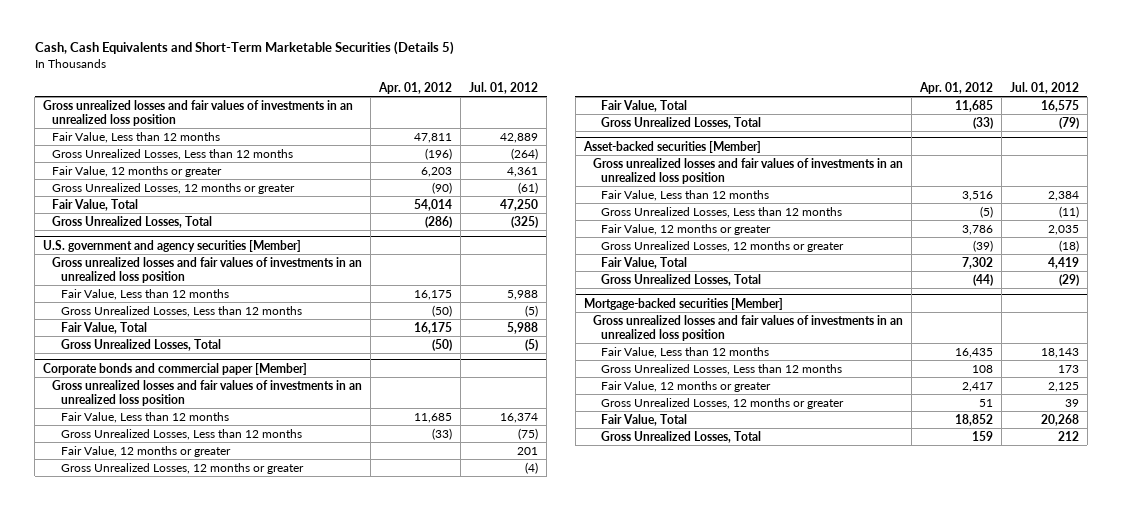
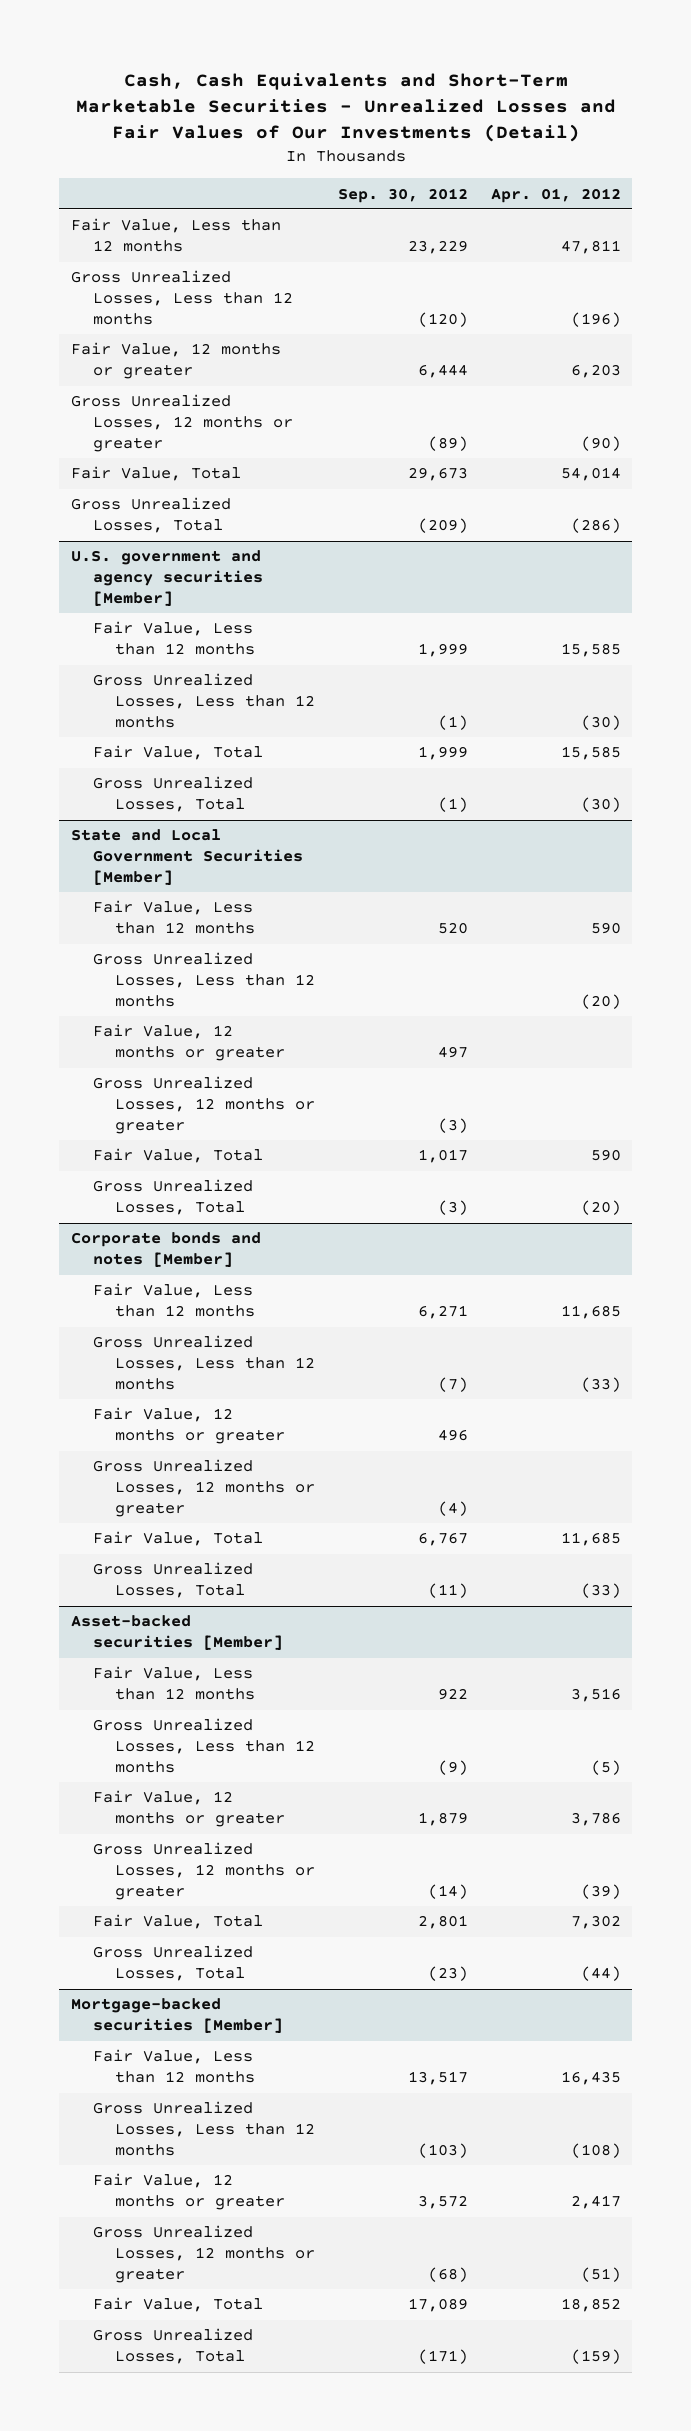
- Cash, Cash Equivalents and Short-Term Marketable Securities (Details 5)
+ Cash, Cash Equivalents and Short-Term Marketable Securities - Unrealized Losses and Fair Values of Our Investments (Detail)
- | Apr. 01, 2012 | Jul. 01, 2012
+ | Sep. 30, 2012 | Apr. 01, 2012
- Gross unrealized losses and fair values of investments in an unrealized loss position
@ U.S. government and agency securities [Member]
- Gross unrealized losses and fair values of investments in an unrealized loss position
- Fair Value, Less than 12 months | 16,175 | 5,988
- Gross Unrealized Losses, Less than 12 months | (50) | (5)
- Fair Value, Total | 16,175 | 5,988
- Gross Unrealized Losses, Total | (50) | (5)
- Corporate bonds and commercial paper [Member]
- Gross unrealized losses and fair values of investments in an unrealized loss position
@ U.S. government and agency securities [Member]
+ Fair Value, Less than 12 months | 1,999 | 15,585
+ Gross Unrealized Losses, Less than 12 months | (1) | (30)
+ Fair Value, Total | 1,999 | 15,585
+ Gross Unrealized Losses, Total | (1) | (30)
+ State and Local Government Securities [Member]
+ Fair Value, Less than 12 months | 520 | 590
+ Gross Unrealized Losses, Less than 12 months | | (20)
+ Fair Value, 12 months or greater | 497 |
+ Gross Unrealized Losses, 12 months or greater | (3) |
+ Fair Value, Total | 1,017 | 590
+ Gross Unrealized Losses, Total | (3) | (20)
+ Corporate bonds and notes [Member]
@ Asset-backed securities [Member]
- Gross unrealized losses and fair values of investments in an unrealized loss position
@ Mortgage-backed securities [Member]
- Gross unrealized losses and fair values of investments in an unrealized loss position
- Gross Unrealized Losses, Less than 12 months | 108 | 173
+ Gross Unrealized Losses, Less than 12 months | (103) | (108)
- Gross Unrealized Losses, 12 months or greater | 51 | 39
+ Gross Unrealized Losses, 12 months or greater | (68) | (51)
- Gross Unrealized Losses, Total | 159 | 212
+ Gross Unrealized Losses, Total | (171) | (159)

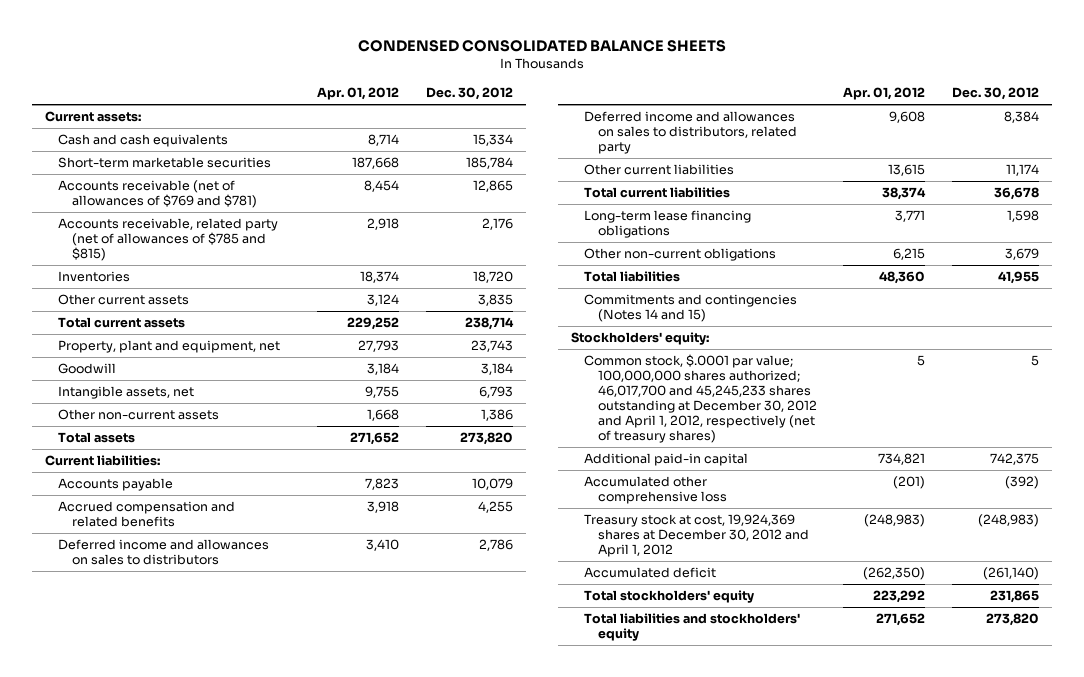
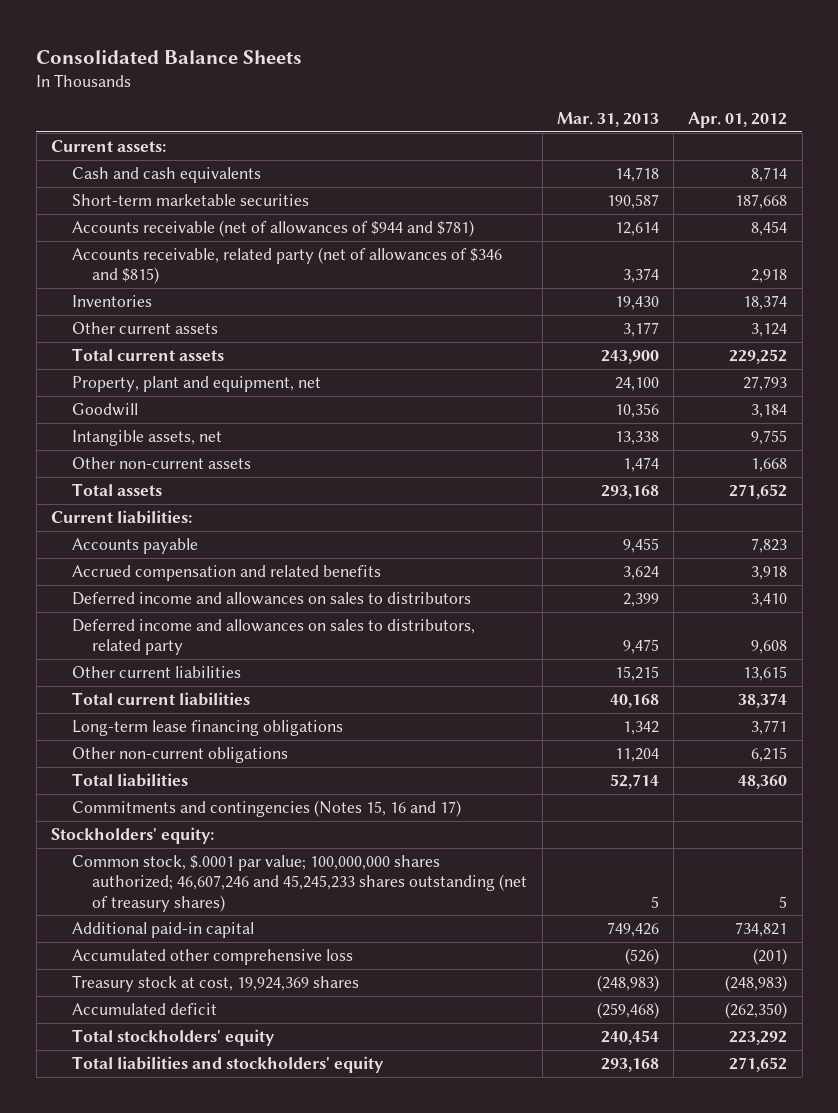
- CONDENSED CONSOLIDATED BALANCE SHEETS
+ Consolidated Balance Sheets
- | Apr. 01, 2012 | Dec. 30, 2012
+ | Mar. 31, 2013 | Apr. 01, 2012
- Accounts receivable (net of allowances of $769 and $781) | 8,454 | 12,865
- Accounts receivable, related party (net of allowances of $785 and $815) | 2,918 | 2,176
+ Accounts receivable (net of allowances of $944 and $781) | 12,614 | 8,454
+ Accounts receivable, related party (net of allowances of $346 and $815) | 3,374 | 2,918
- Commitments and contingencies (Notes 14 and 15)
+ Commitments and contingencies (Notes 15, 16 and 17)
- Common stock, $.0001 par value; 100,000,000 shares authorized; 46,017,700 and 45,245,233 shares outstanding at December 30, 2012 and April 1, 2012, respectively (net of treasury shares) | 5 | 5
+ Common stock, $.0001 par value; 100,000,000 shares authorized; 46,607,246 and 45,245,233 shares outstanding (net of treasury shares) | 5 | 5
- Treasury stock at cost, 19,924,369 shares at December 30, 2012 and April 1, 2012 | (248,983) | (248,983)
+ Treasury stock at cost, 19,924,369 shares | (248,983) | (248,983)

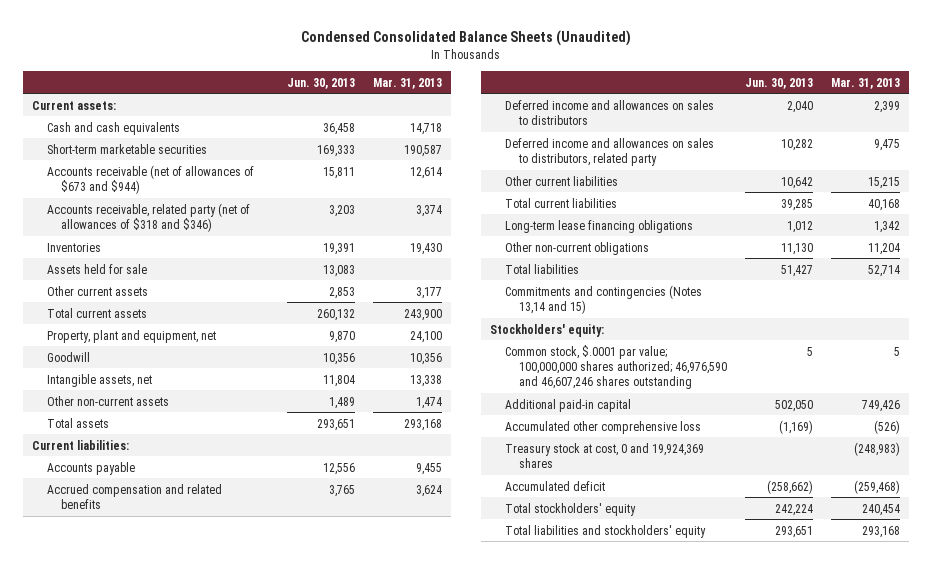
- Consolidated Balance Sheets
+ Condensed Consolidated Balance Sheets (Unaudited)
- | Mar. 31, 2013 | Apr. 01, 2012
+ | Jun. 30, 2013 | Mar. 31, 2013
- Accounts receivable (net of allowances of $944 and $781) | 12,614 | 8,454
- Accounts receivable, related party (net of allowances of $346 and $815) | 3,374 | 2,918
+ Accounts receivable (net of allowances of $673 and $944) | 15,811 | 12,614
+ Accounts receivable, related party (net of allowances of $318 and $346) | 3,203 | 3,374
+ Assets held for sale | 13,083 |
- Commitments and contingencies (Notes 15, 16 and 17)
+ Commitments and contingencies (Notes 13,14 and 15)
- Common stock, $.0001 par value; 100,000,000 shares authorized; 46,607,246 and 45,245,233 shares outstanding (net of treasury shares) | 5 | 5
+ Common stock, $.0001 par value; 100,000,000 shares authorized; 46,976,590 and 46,607,246 shares outstanding | 5 | 5
- Treasury stock at cost, 19,924,369 shares | (248,983) | (248,983)
+ Treasury stock at cost, 0 and 19,924,369 shares | | (248,983)

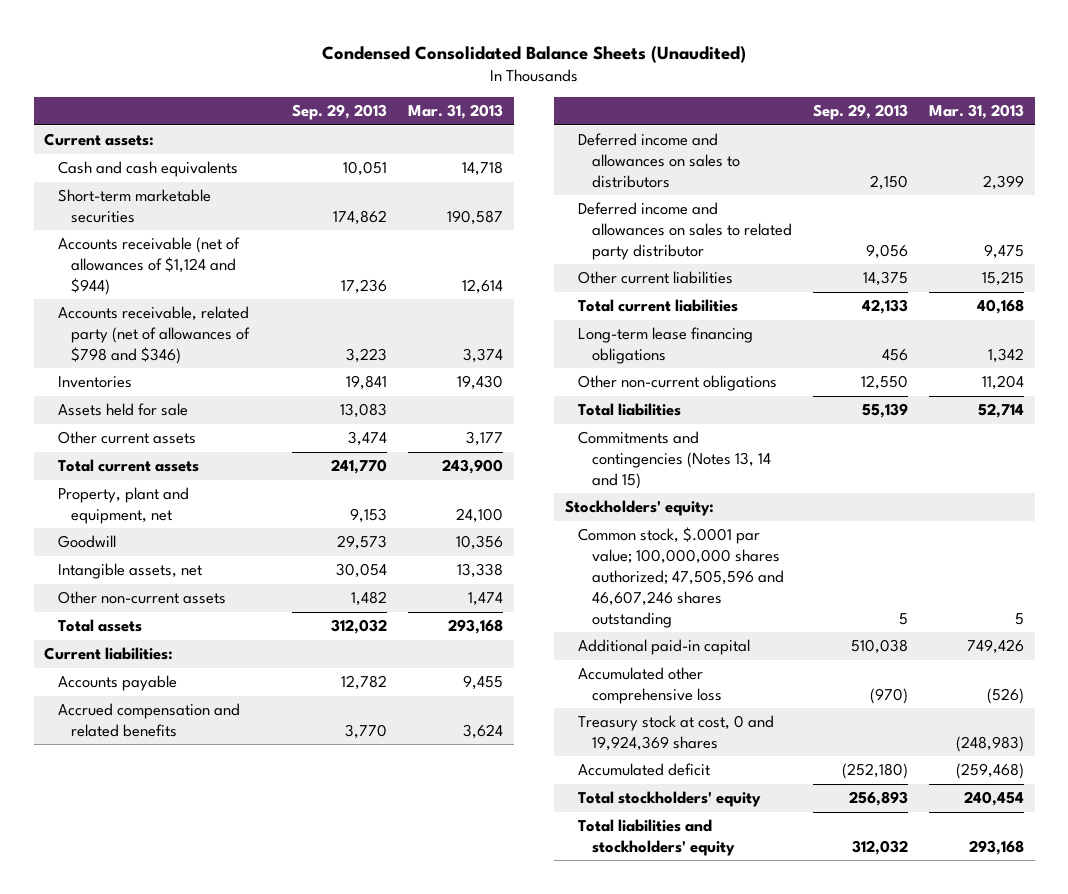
- | Jun. 30, 2013 | Mar. 31, 2013
+ | Sep. 29, 2013 | Mar. 31, 2013
- Accounts receivable (net of allowances of $673 and $944) | 15,811 | 12,614
- Accounts receivable, related party (net of allowances of $318 and $346) | 3,203 | 3,374
+ Accounts receivable (net of allowances of $1,124 and $944) | 17,236 | 12,614
+ Accounts receivable, related party (net of allowances of $798 and $346) | 3,223 | 3,374
- Deferred income and allowances on sales to distributors, related party | 10,282 | 9,475
+ Deferred income and allowances on sales to related party distributor | 9,056 | 9,475
- Commitments and contingencies (Notes 13,14 and 15)
+ Commitments and contingencies (Notes 13, 14 and 15)
- Common stock, $.0001 par value; 100,000,000 shares authorized; 46,976,590 and 46,607,246 shares outstanding | 5 | 5
+ Common stock, $.0001 par value; 100,000,000 shares authorized; 47,505,596 and 46,607,246 shares outstanding | 5 | 5

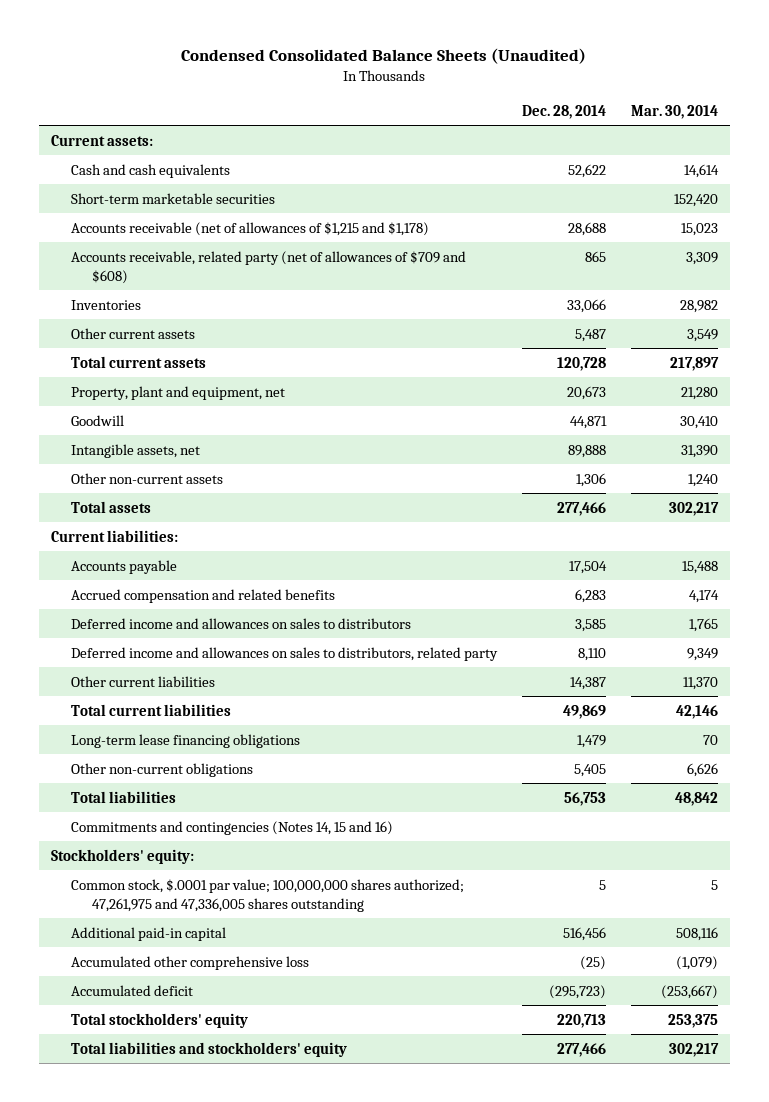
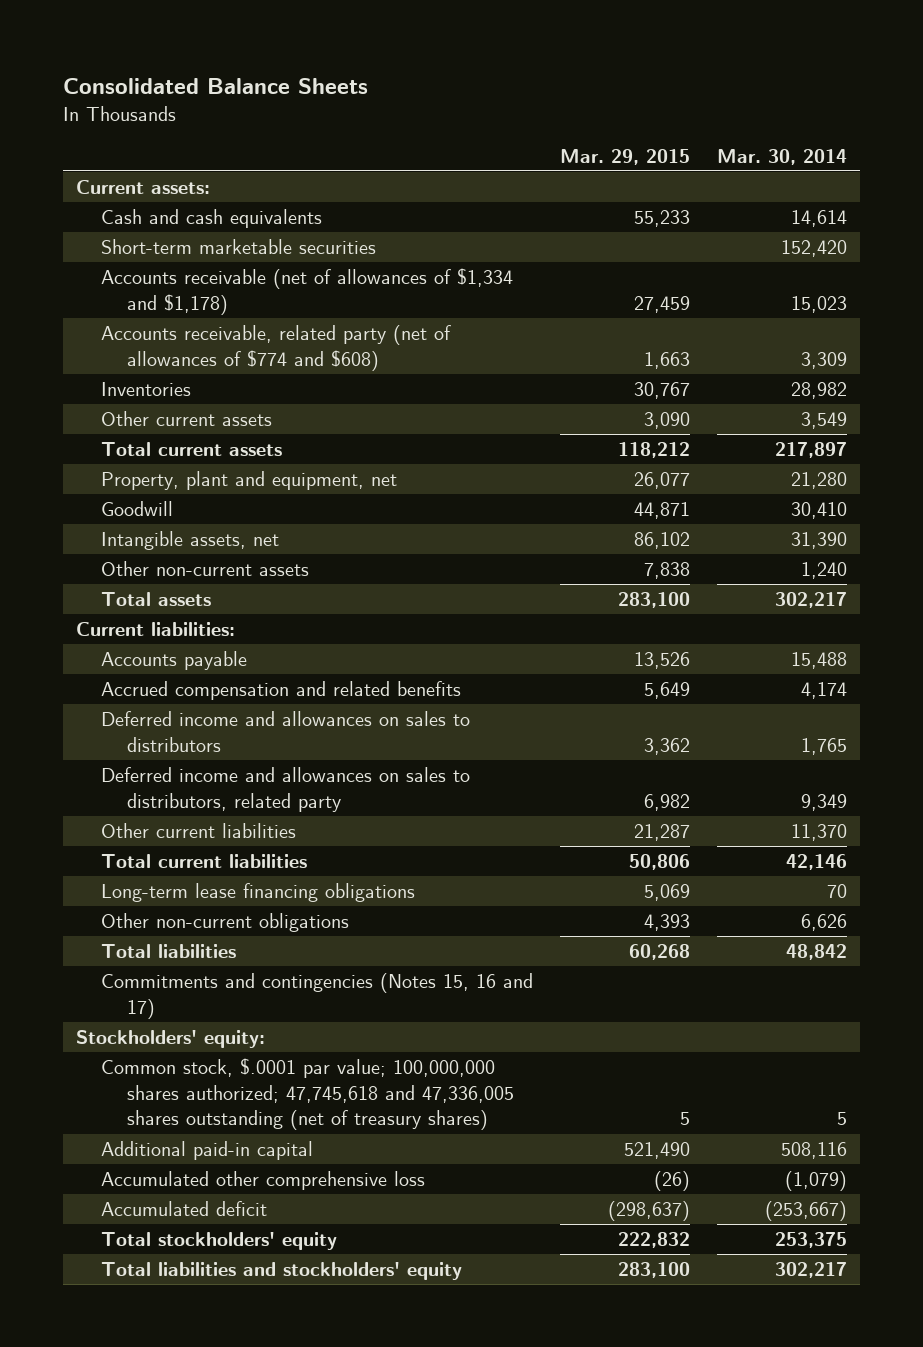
- Condensed Consolidated Balance Sheets (Unaudited)
+ Consolidated Balance Sheets
- | Dec. 28, 2014 | Mar. 30, 2014
+ | Mar. 29, 2015 | Mar. 30, 2014
- Accounts receivable (net of allowances of $1,215 and $1,178) | 28,688 | 15,023
- Accounts receivable, related party (net of allowances of $709 and $608) | 865 | 3,309
+ Accounts receivable (net of allowances of $1,334 and $1,178) | 27,459 | 15,023
+ Accounts receivable, related party (net of allowances of $774 and $608) | 1,663 | 3,309
- Commitments and contingencies (Notes 14, 15 and 16)
+ Commitments and contingencies (Notes 15, 16 and 17)
- Common stock, $.0001 par value; 100,000,000 shares authorized; 47,261,975 and 47,336,005 shares outstanding | 5 | 5
+ Common stock, $.0001 par value; 100,000,000 shares authorized; 47,745,618 and 47,336,005 shares outstanding (net of treasury shares) | 5 | 5

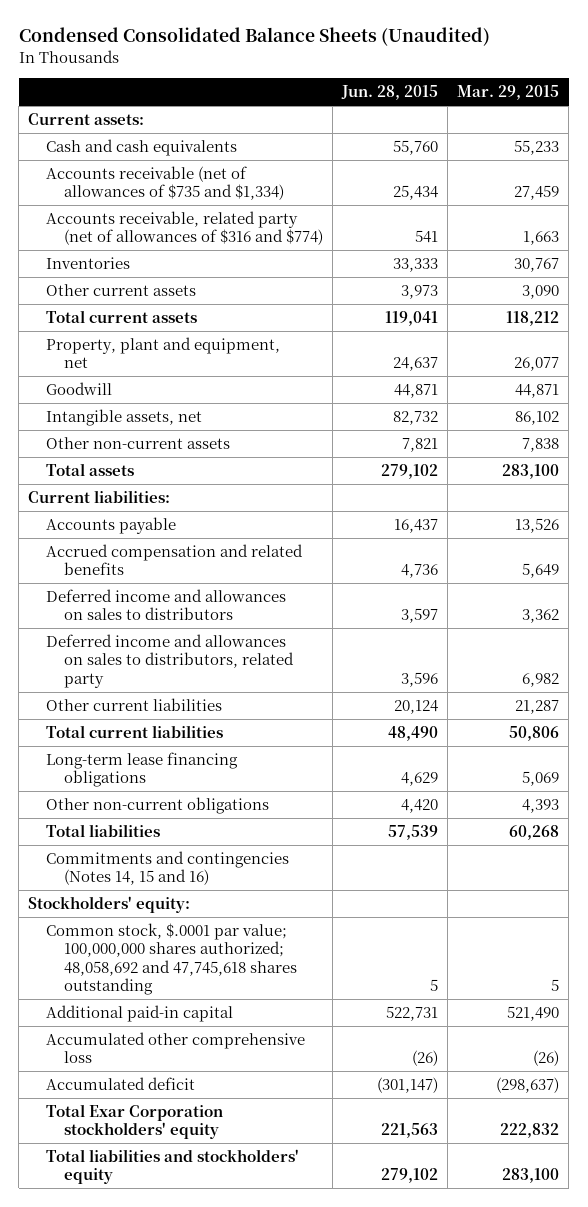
- Consolidated Balance Sheets
+ Condensed Consolidated Balance Sheets (Unaudited)
- | Mar. 29, 2015 | Mar. 30, 2014
+ | Jun. 28, 2015 | Mar. 29, 2015
- Short-term marketable securities | | 152,420
- Accounts receivable (net of allowances of $1,334 and $1,178) | 27,459 | 15,023
- Accounts receivable, related party (net of allowances of $774 and $608) | 1,663 | 3,309
+ Accounts receivable (net of allowances of $735 and $1,334) | 25,434 | 27,459
+ Accounts receivable, related party (net of allowances of $316 and $774) | 541 | 1,663
- Commitments and contingencies (Notes 15, 16 and 17)
+ Commitments and contingencies (Notes 14, 15 and 16)
- Common stock, $.0001 par value; 100,000,000 shares authorized; 47,745,618 and 47,336,005 shares outstanding (net of treasury shares) | 5 | 5
+ Common stock, $.0001 par value; 100,000,000 shares authorized; 48,058,692 and 47,745,618 shares outstanding | 5 | 5
- Total stockholders' equity | 222,832 | 253,375
+ Total Exar Corporation stockholders' equity | 221,563 | 222,832

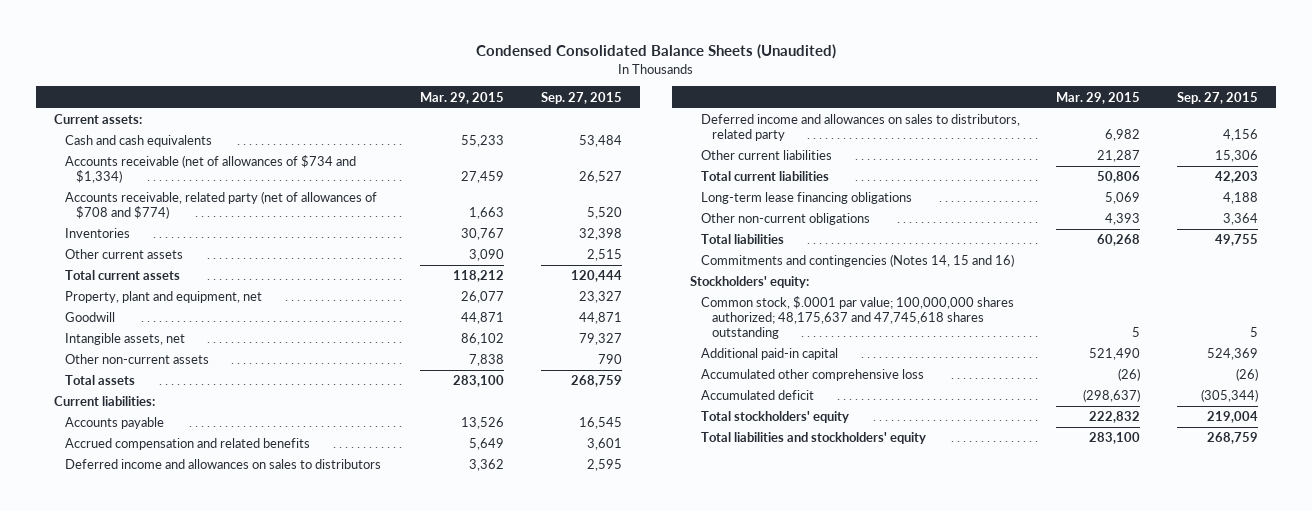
- | Jun. 28, 2015 | Mar. 29, 2015
+ | Mar. 29, 2015 | Sep. 27, 2015
- Accounts receivable (net of allowances of $735 and $1,334) | 25,434 | 27,459
- Accounts receivable, related party (net of allowances of $316 and $774) | 541 | 1,663
+ Accounts receivable (net of allowances of $734 and $1,334) | 27,459 | 26,527
+ Accounts receivable, related party (net of allowances of $708 and $774) | 1,663 | 5,520
- Common stock, $.0001 par value; 100,000,000 shares authorized; 48,058,692 and 47,745,618 shares outstanding | 5 | 5
+ Common stock, $.0001 par value; 100,000,000 shares authorized; 48,175,637 and 47,745,618 shares outstanding | 5 | 5
- Total Exar Corporation stockholders' equity | 221,563 | 222,832
+ Total stockholders' equity | 222,832 | 219,004

